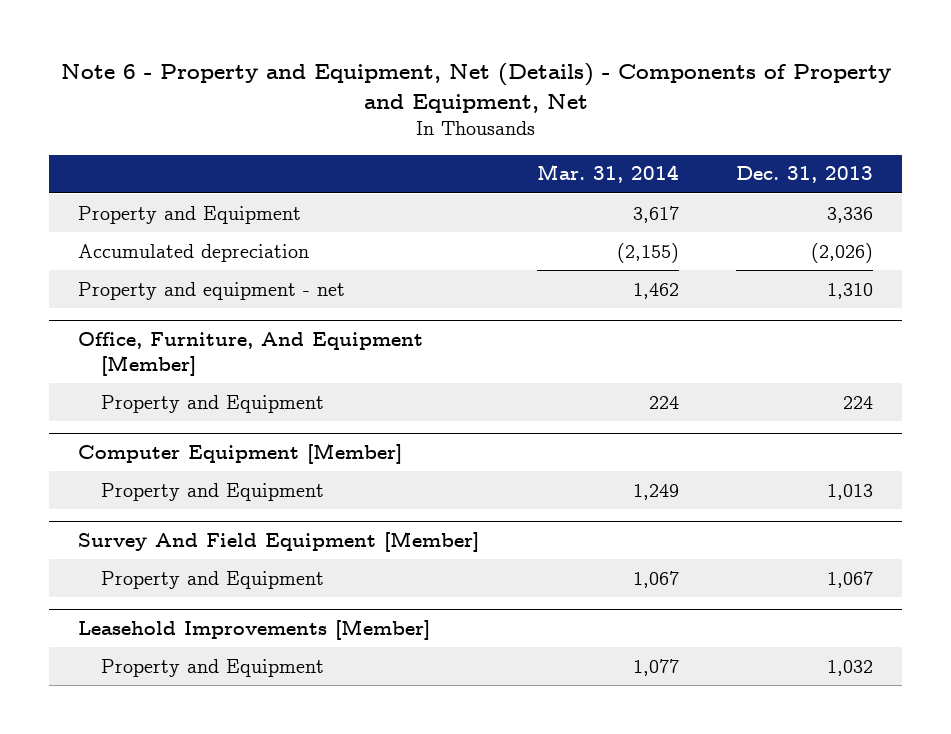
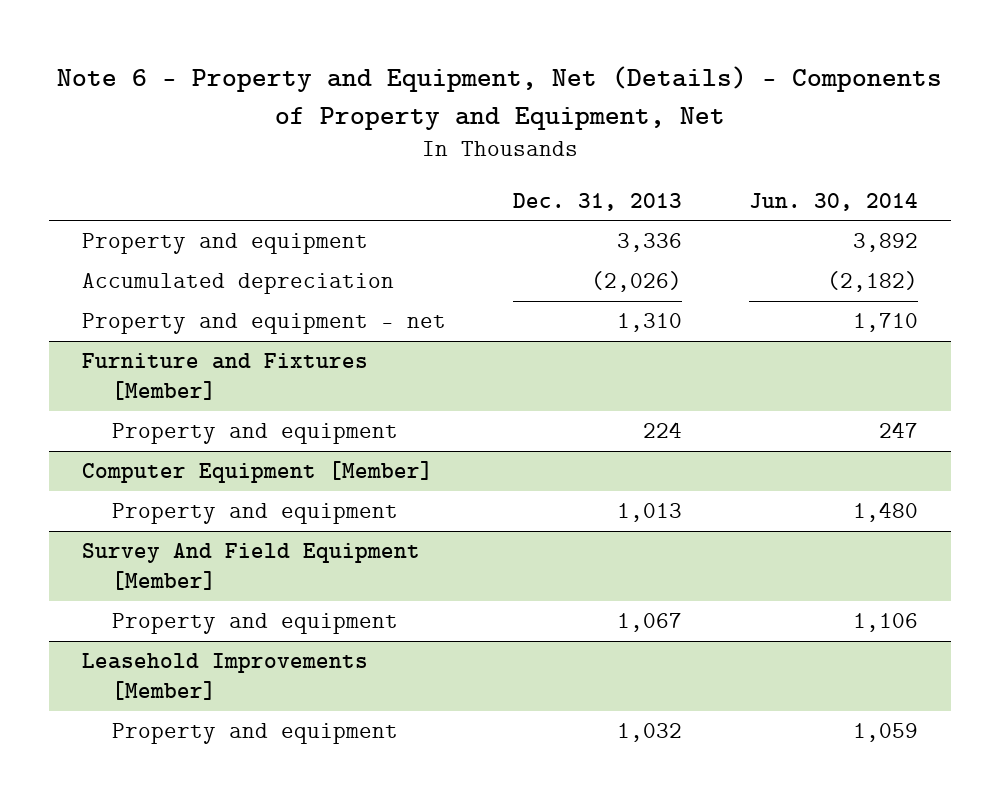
- | Mar. 31, 2014 | Dec. 31, 2013
+ | Dec. 31, 2013 | Jun. 30, 2014
- Property and Equipment | 3,617 | 3,336
+ Property and equipment | 3,336 | 3,892
- Office, Furniture, And Equipment [Member]
- Property and Equipment | 224 | 224
+ Furniture and Fixtures [Member]
+ Property and equipment | 224 | 247
@ Computer Equipment [Member]
- Property and Equipment | 1,249 | 1,013
+ Property and equipment | 1,013 | 1,480
@ Survey And Field Equipment [Member]
- Property and Equipment | 1,067 | 1,067
+ Property and equipment | 1,067 | 1,106
@ Leasehold Improvements [Member]
- Property and Equipment | 1,077 | 1,032
+ Property and equipment | 1,032 | 1,059

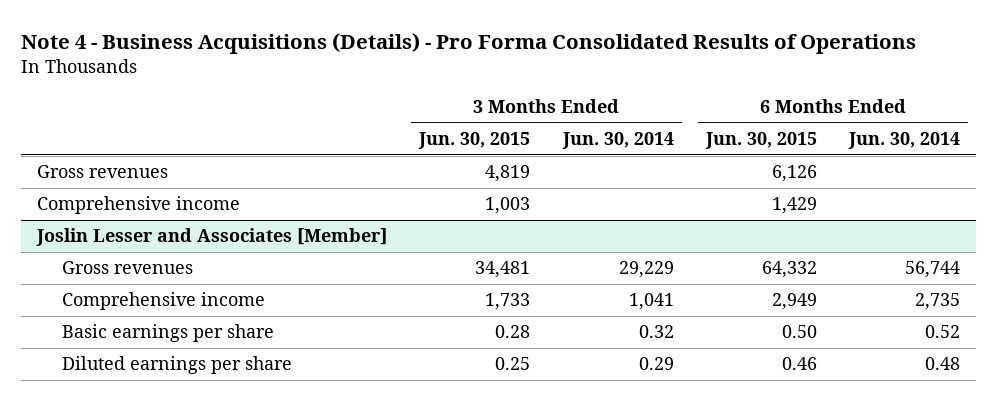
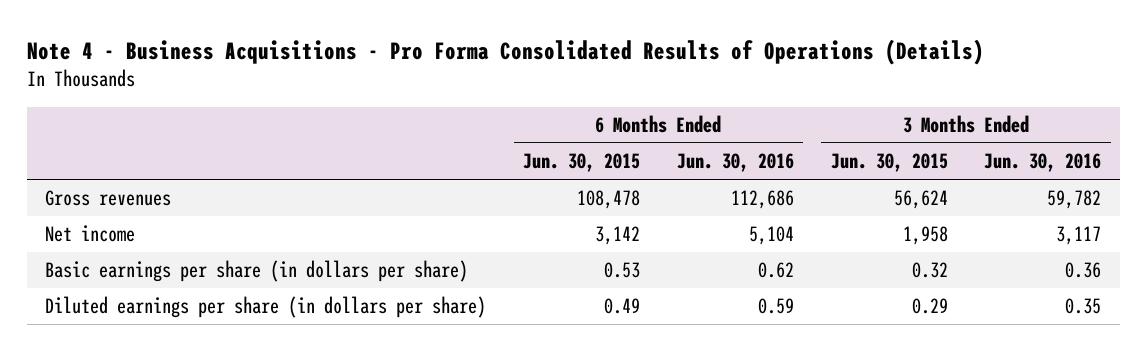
- Note 4 - Business Acquisitions (Details) - Pro Forma Consolidated Results of Operations
+ Note 4 - Business Acquisitions - Pro Forma Consolidated Results of Operations (Details)
- | 3 Months Ended Jun. 30, 2015 | 3 Months Ended Jun. 30, 2014 | 6 Months Ended Jun. 30, 2015 | 6 Months Ended Jun. 30, 2014
+ | 6 Months Ended Jun. 30, 2015 | 6 Months Ended Jun. 30, 2016 | 3 Months Ended Jun. 30, 2015 | 3 Months Ended Jun. 30, 2016
- Gross revenues | 4,819 | | 6,126 |
- Comprehensive income | 1,003 | | 1,429 |
- Joslin Lesser and Associates [Member]
- Gross revenues | 34,481 | 29,229 | 64,332 | 56,744
- Comprehensive income | 1,733 | 1,041 | 2,949 | 2,735
- Basic earnings per share | 0.28 | 0.32 | 0.50 | 0.52
- Diluted earnings per share | 0.25 | 0.29 | 0.46 | 0.48
+ Gross revenues | 108,478 | 112,686 | 56,624 | 59,782
+ Net income | 3,142 | 5,104 | 1,958 | 3,117
+ Basic earnings per share (in dollars per share) | 0.53 | 0.62 | 0.32 | 0.36
+ Diluted earnings per share (in dollars per share) | 0.49 | 0.59 | 0.29 | 0.35

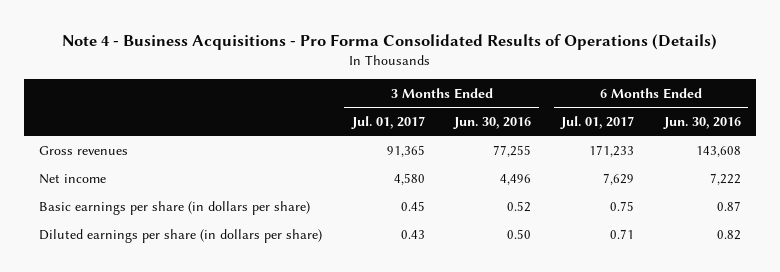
- | 6 Months Ended Jun. 30, 2015 | 6 Months Ended Jun. 30, 2016 | 3 Months Ended Jun. 30, 2015 | 3 Months Ended Jun. 30, 2016
+ | 3 Months Ended Jul. 01, 2017 | 3 Months Ended Jun. 30, 2016 | 6 Months Ended Jul. 01, 2017 | 6 Months Ended Jun. 30, 2016
- Gross revenues | 108,478 | 112,686 | 56,624 | 59,782
- Net income | 3,142 | 5,104 | 1,958 | 3,117
- Basic earnings per share (in dollars per share) | 0.53 | 0.62 | 0.32 | 0.36
- Diluted earnings per share (in dollars per share) | 0.49 | 0.59 | 0.29 | 0.35
+ Gross revenues | 91,365 | 77,255 | 171,233 | 143,608
+ Net income | 4,580 | 4,496 | 7,629 | 7,222
+ Basic earnings per share (in dollars per share) | 0.45 | 0.52 | 0.75 | 0.87
+ Diluted earnings per share (in dollars per share) | 0.43 | 0.50 | 0.71 | 0.82

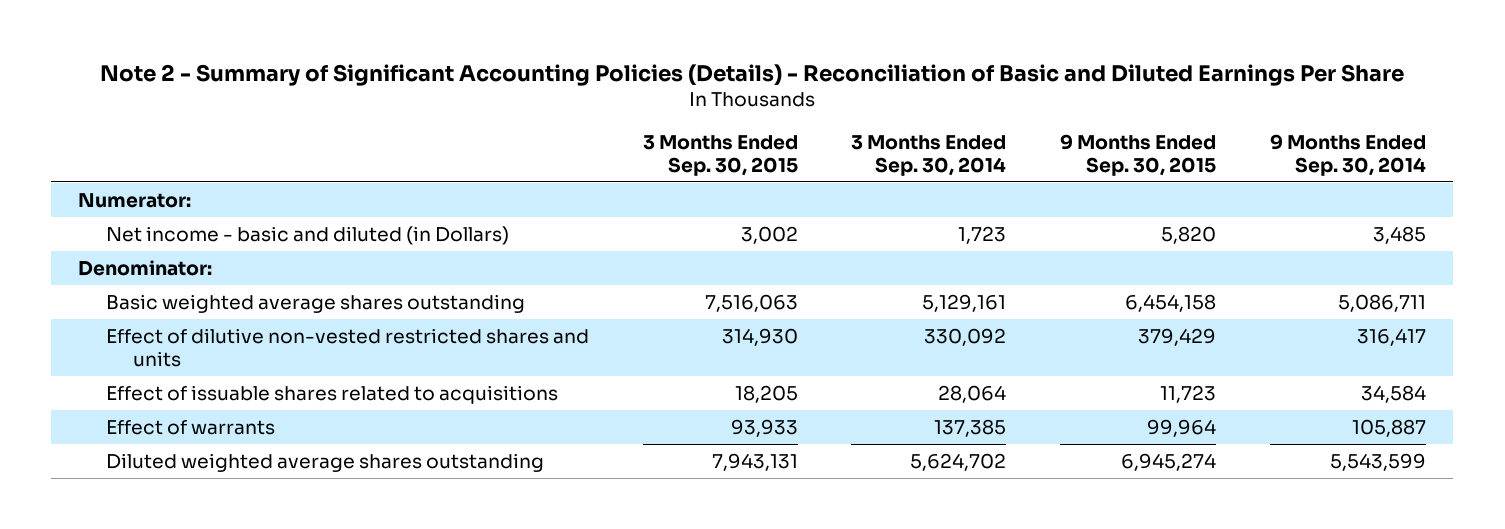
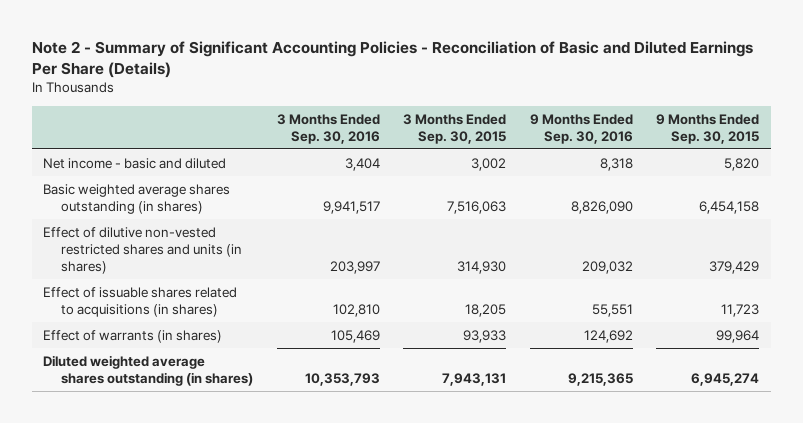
- Note 2 - Summary of Significant Accounting Policies (Details) - Reconciliation of Basic and Diluted Earnings Per Share
+ Note 2 - Summary of Significant Accounting Policies - Reconciliation of Basic and Diluted Earnings Per Share (Details)
- | 3 Months Ended Sep. 30, 2015 | 3 Months Ended Sep. 30, 2014 | 9 Months Ended Sep. 30, 2015 | 9 Months Ended Sep. 30, 2014
+ | 3 Months Ended Sep. 30, 2016 | 3 Months Ended Sep. 30, 2015 | 9 Months Ended Sep. 30, 2016 | 9 Months Ended Sep. 30, 2015
- Numerator:
- Net income - basic and diluted (in Dollars) | 3,002 | 1,723 | 5,820 | 3,485
- Denominator:
- Basic weighted average shares outstanding | 7,516,063 | 5,129,161 | 6,454,158 | 5,086,711
- Effect of dilutive non-vested restricted shares and units | 314,930 | 330,092 | 379,429 | 316,417
- Effect of issuable shares related to acquisitions | 18,205 | 28,064 | 11,723 | 34,584
- Effect of warrants | 93,933 | 137,385 | 99,964 | 105,887
- Diluted weighted average shares outstanding | 7,943,131 | 5,624,702 | 6,945,274 | 5,543,599
+ Net income - basic and diluted | 3,404 | 3,002 | 8,318 | 5,820
+ Basic weighted average shares outstanding (in shares) | 9,941,517 | 7,516,063 | 8,826,090 | 6,454,158
+ Effect of dilutive non-vested restricted shares and units (in shares) | 203,997 | 314,930 | 209,032 | 379,429
+ Effect of issuable shares related to acquisitions (in shares) | 102,810 | 18,205 | 55,551 | 11,723
+ Effect of warrants (in shares) | 105,469 | 93,933 | 124,692 | 99,964
+ Diluted weighted average shares outstanding (in shares) | 10,353,793 | 7,943,131 | 9,215,365 | 6,945,274

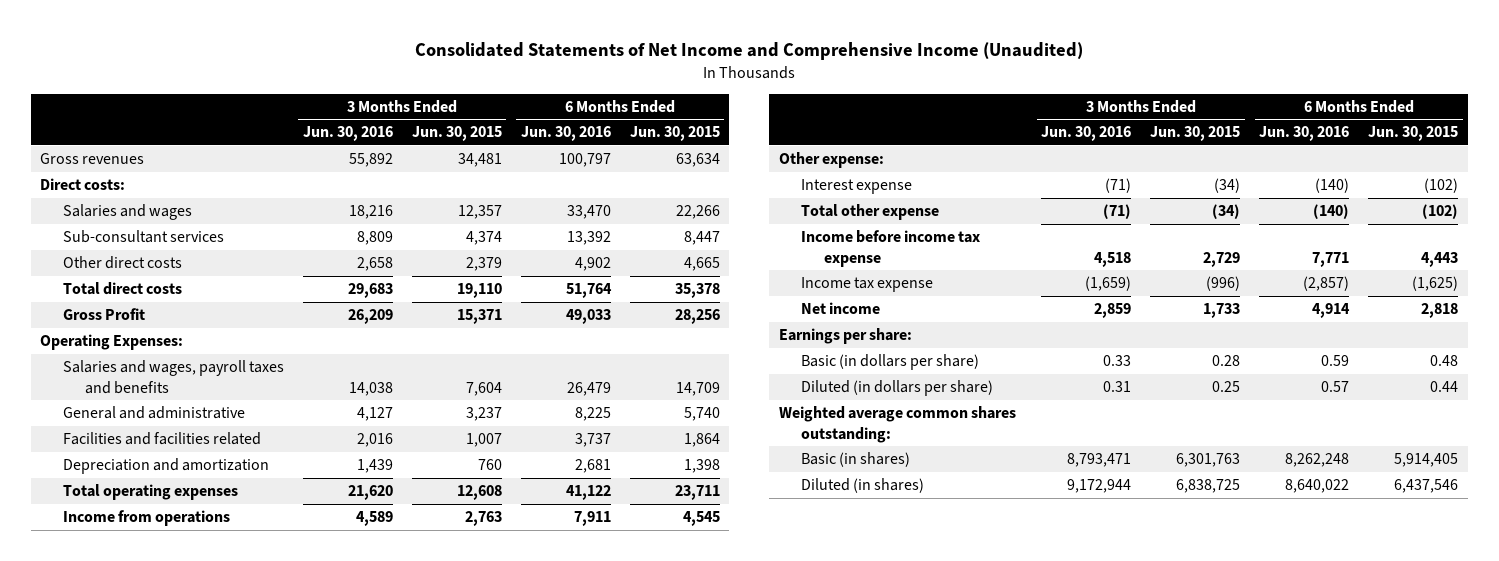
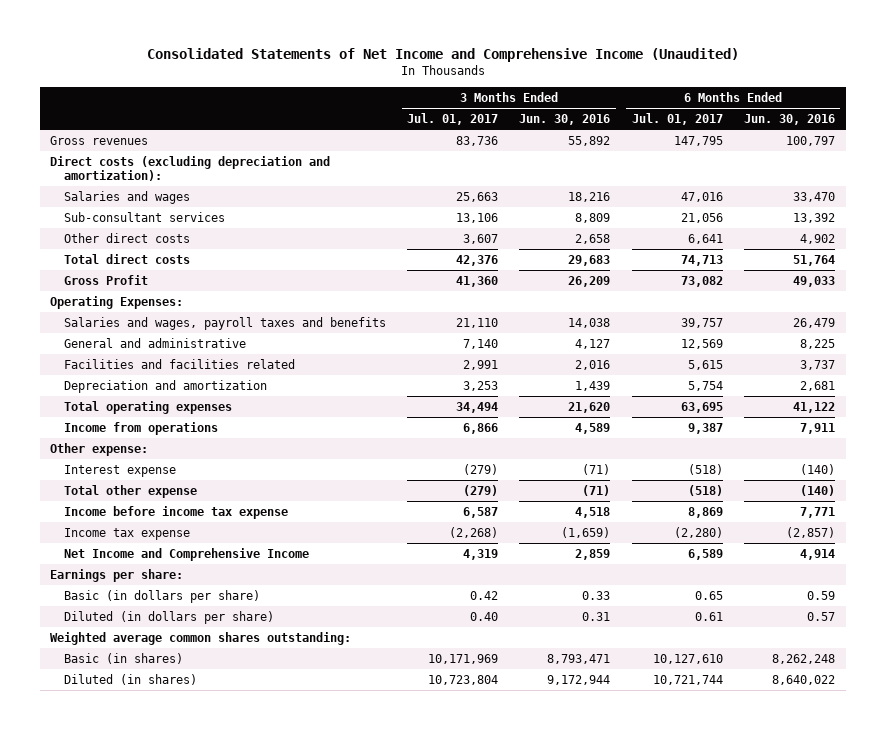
- | 3 Months Ended Jun. 30, 2016 | 3 Months Ended Jun. 30, 2015 | 6 Months Ended Jun. 30, 2016 | 6 Months Ended Jun. 30, 2015
+ | 3 Months Ended Jul. 01, 2017 | 3 Months Ended Jun. 30, 2016 | 6 Months Ended Jul. 01, 2017 | 6 Months Ended Jun. 30, 2016
- Direct costs:
+ Direct costs (excluding depreciation and amortization):
- Net income | 2,859 | 1,733 | 4,914 | 2,818
+ Net Income and Comprehensive Income | 4,319 | 2,859 | 6,589 | 4,914

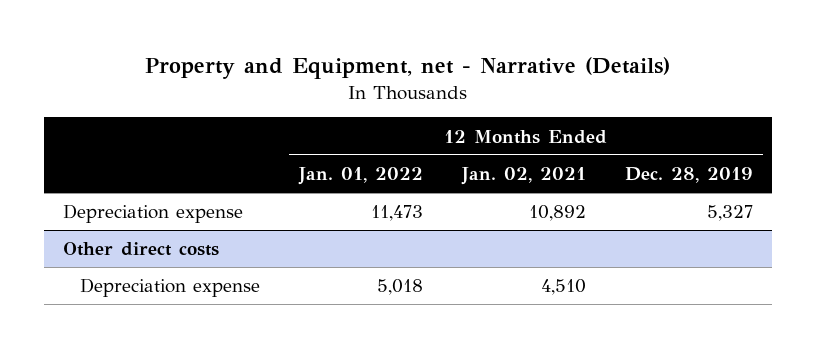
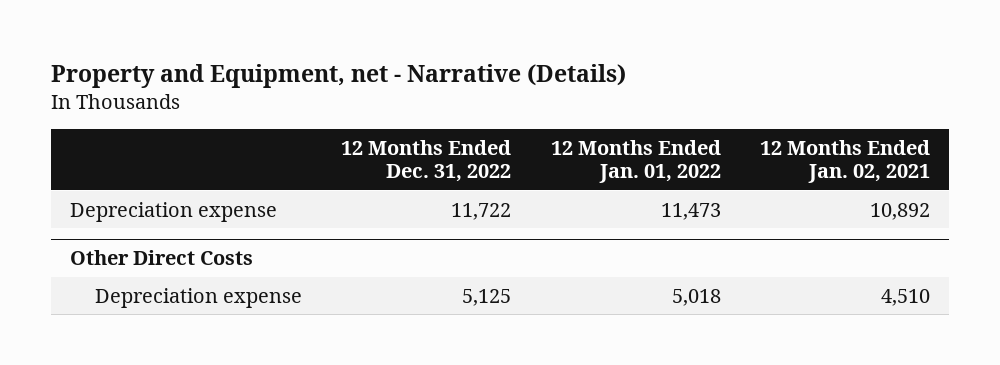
- | 12 Months Ended Jan. 01, 2022 | 12 Months Ended Jan. 02, 2021 | 12 Months Ended Dec. 28, 2019
+ | 12 Months Ended Dec. 31, 2022 | 12 Months Ended Jan. 01, 2022 | 12 Months Ended Jan. 02, 2021
- Other direct costs
+ Other Direct Costs

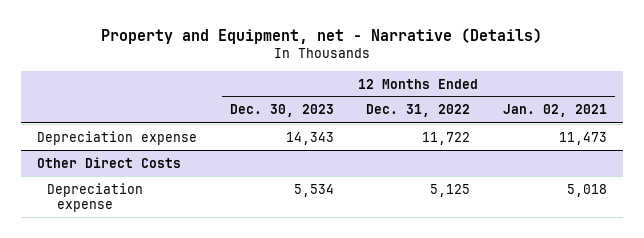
- | 12 Months Ended Dec. 31, 2022 | 12 Months Ended Jan. 01, 2022 | 12 Months Ended Jan. 02, 2021
+ | 12 Months Ended Dec. 30, 2023 | 12 Months Ended Dec. 31, 2022 | 12 Months Ended Jan. 02, 2021
- Depreciation expense | 11,722 | 11,473 | 10,892
+ Depreciation expense | 14,343 | 11,722 | 11,473
@ Other Direct Costs
- Depreciation expense | 5,125 | 5,018 | 4,510
+ Depreciation expense | 5,534 | 5,125 | 5,018

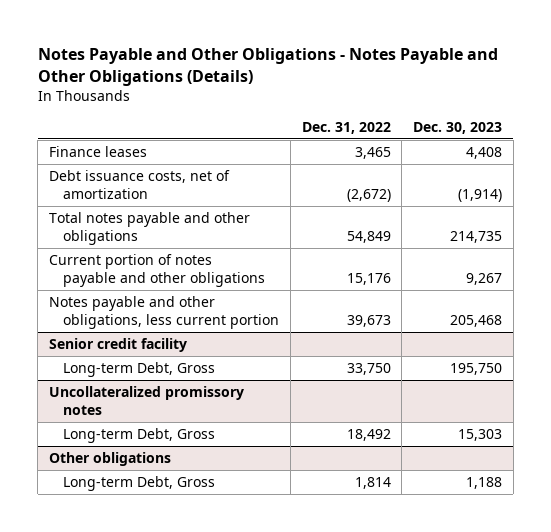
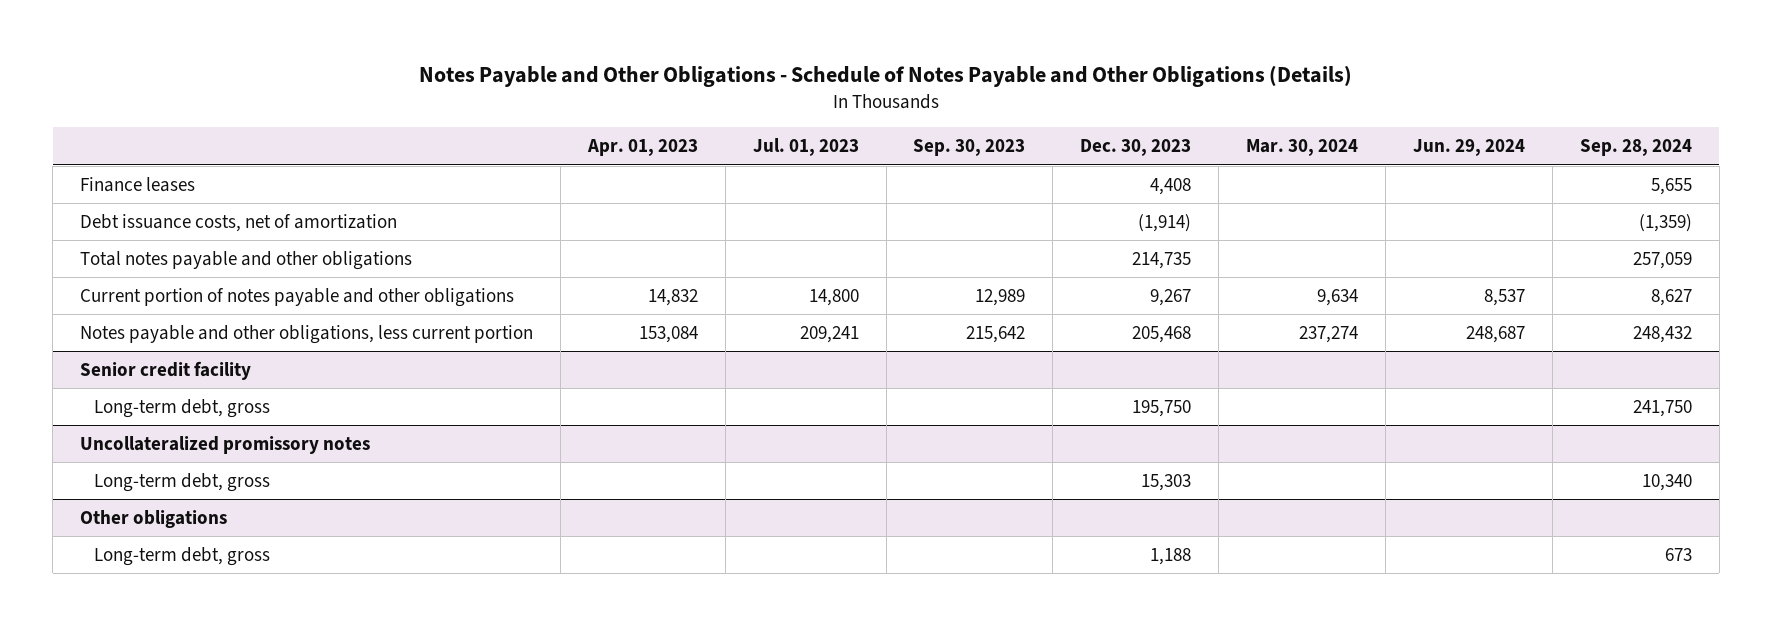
- Notes Payable and Other Obligations - Notes Payable and Other Obligations (Details)
+ Notes Payable and Other Obligations - Schedule of Notes Payable and Other Obligations (Details)
- | Dec. 31, 2022 | Dec. 30, 2023
+ | Apr. 01, 2023 | Jul. 01, 2023 | Sep. 30, 2023 | Dec. 30, 2023 | Mar. 30, 2024 | Jun. 29, 2024 | Sep. 28, 2024
@ Senior credit facility
- Long-term Debt, Gross | 33,750 | 195,750
+ Long-term debt, gross | | | | 195,750 | | | 241,750
@ Uncollateralized promissory notes
- Long-term Debt, Gross | 18,492 | 15,303
+ Long-term debt, gross | | | | 15,303 | | | 10,340
@ Other obligations
- Long-term Debt, Gross | 1,814 | 1,188
+ Long-term debt, gross | | | | 1,188 | | | 673

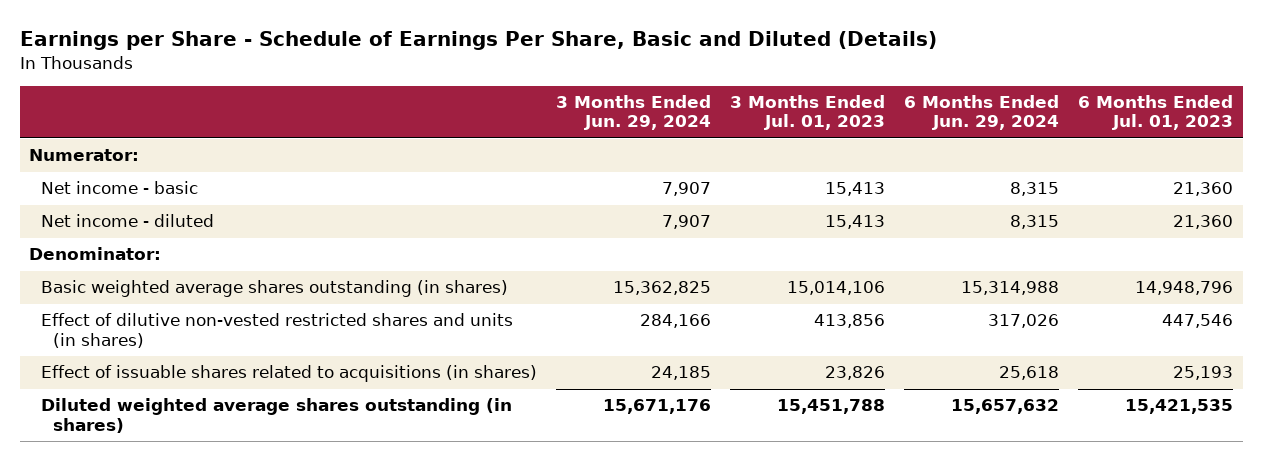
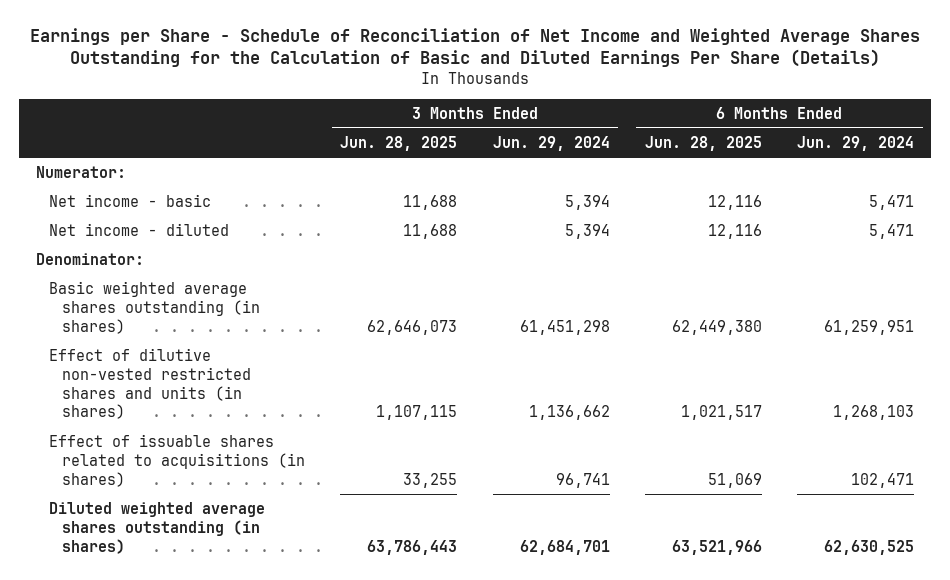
- Earnings per Share - Schedule of Earnings Per Share, Basic and Diluted (Details)
+ Earnings per Share - Schedule of Reconciliation of Net Income and Weighted Average Shares Outstanding for the Calculation of Basic and Diluted Earnings Per Share (Details)
- | 3 Months Ended Jun. 29, 2024 | 3 Months Ended Jul. 01, 2023 | 6 Months Ended Jun. 29, 2024 | 6 Months Ended Jul. 01, 2023
+ | 3 Months Ended Jun. 28, 2025 | 3 Months Ended Jun. 29, 2024 | 6 Months Ended Jun. 28, 2025 | 6 Months Ended Jun. 29, 2024
- Net income - basic | 7,907 | 15,413 | 8,315 | 21,360
- Net income - diluted | 7,907 | 15,413 | 8,315 | 21,360
+ Net income - basic | 11,688 | 5,394 | 12,116 | 5,471
+ Net income - diluted | 11,688 | 5,394 | 12,116 | 5,471
- Basic weighted average shares outstanding (in shares) | 15,362,825 | 15,014,106 | 15,314,988 | 14,948,796
- Effect of dilutive non-vested restricted shares and units (in shares) | 284,166 | 413,856 | 317,026 | 447,546
- Effect of issuable shares related to acquisitions (in shares) | 24,185 | 23,826 | 25,618 | 25,193
- Diluted weighted average shares outstanding (in shares) | 15,671,176 | 15,451,788 | 15,657,632 | 15,421,535
+ Basic weighted average shares outstanding (in shares) | 62,646,073 | 61,451,298 | 62,449,380 | 61,259,951
+ Effect of dilutive non-vested restricted shares and units (in shares) | 1,107,115 | 1,136,662 | 1,021,517 | 1,268,103
+ Effect of issuable shares related to acquisitions (in shares) | 33,255 | 96,741 | 51,069 | 102,471
+ Diluted weighted average shares outstanding (in shares) | 63,786,443 | 62,684,701 | 63,521,966 | 62,630,525

